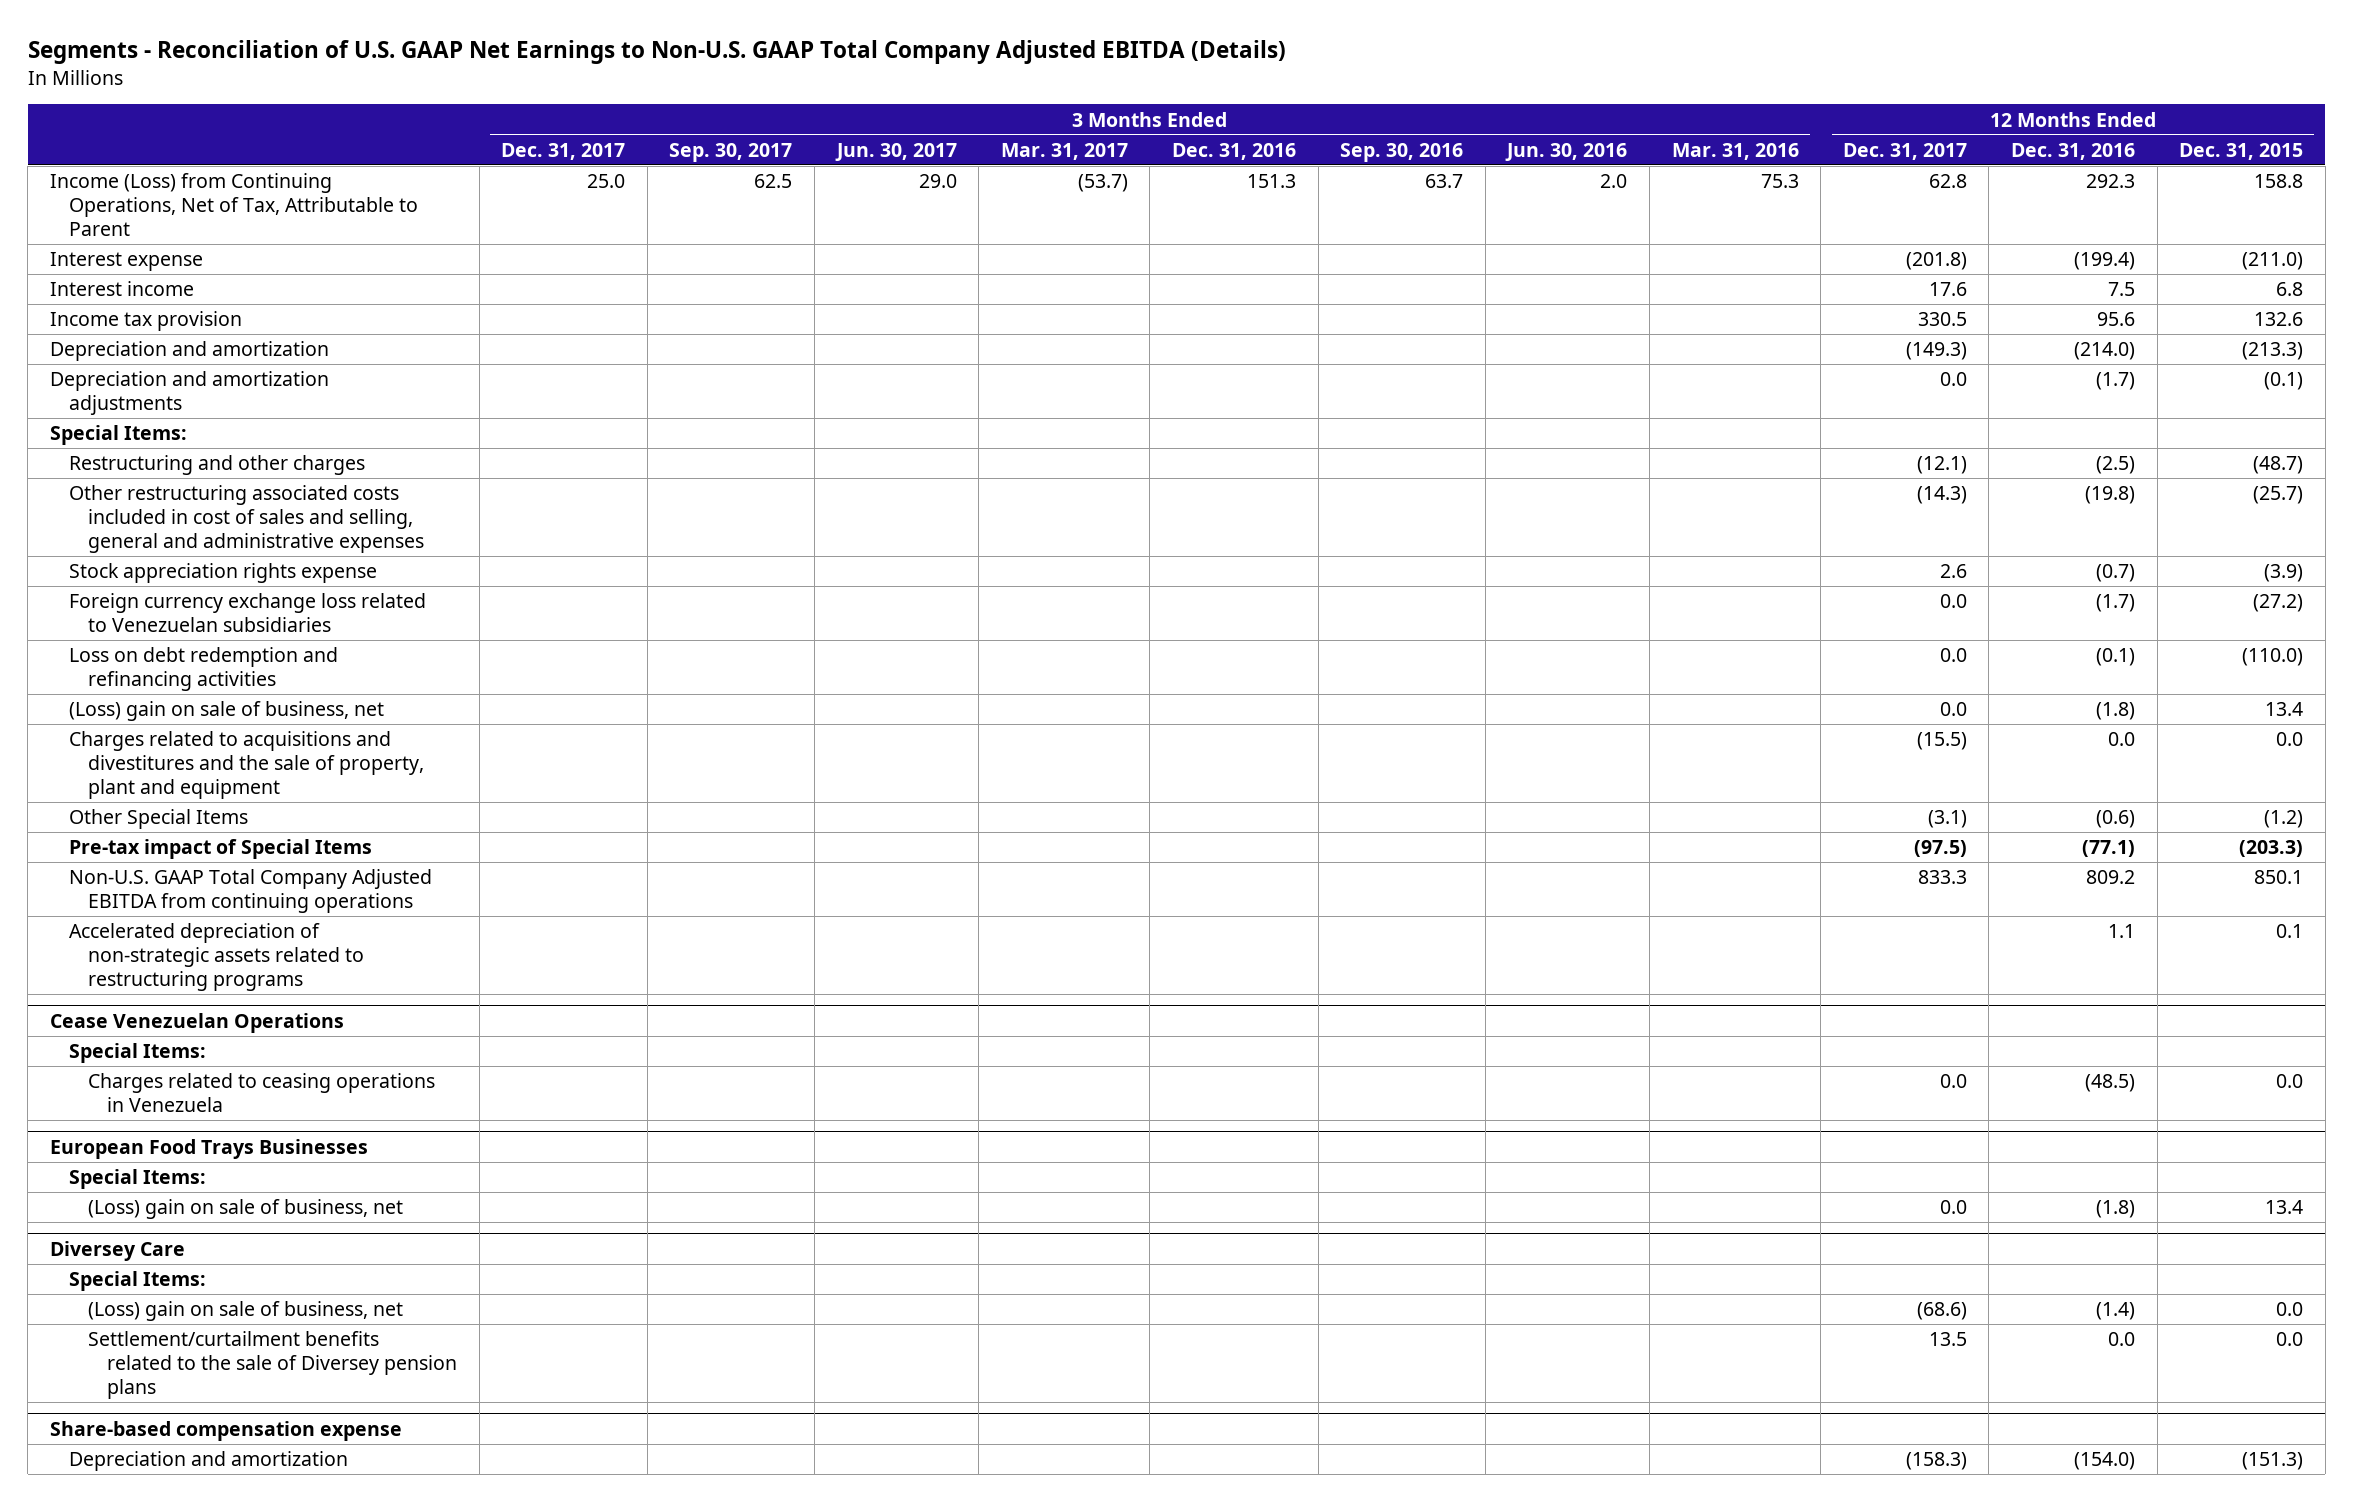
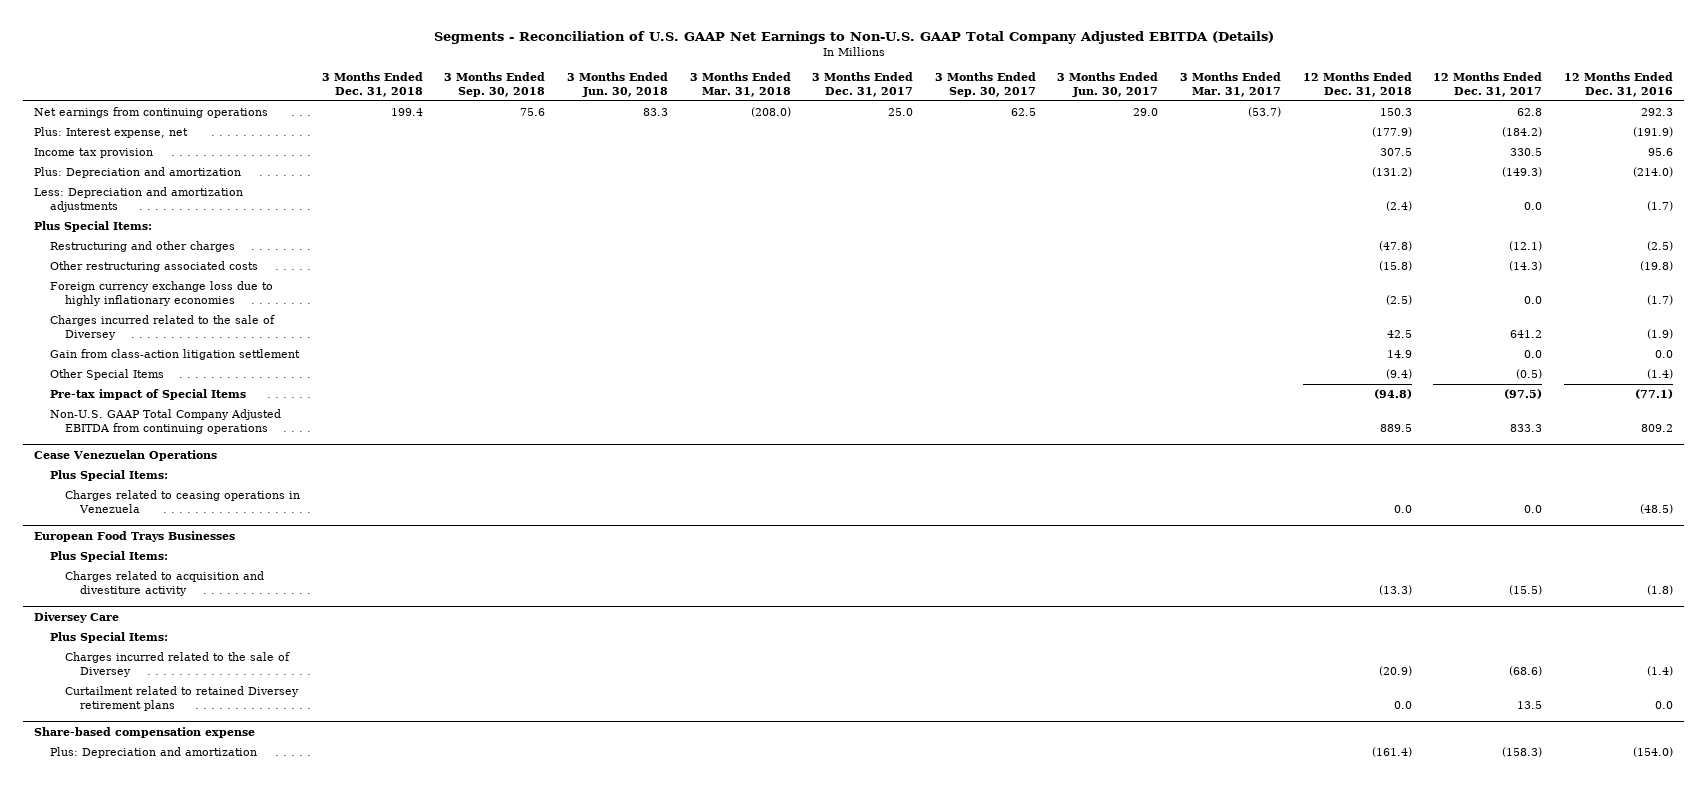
- | 3 Months Ended Dec. 31, 2017 | 3 Months Ended Sep. 30, 2017 | 3 Months Ended Jun. 30, 2017 | 3 Months Ended Mar. 31, 2017 | 3 Months Ended Dec. 31, 2016 | 3 Months Ended Sep. 30, 2016 | 3 Months Ended Jun. 30, 2016 | 3 Months Ended Mar. 31, 2016 | 12 Months Ended Dec. 31, 2017 | 12 Months Ended Dec. 31, 2016 | 12 Months Ended Dec. 31, 2015
+ | 3 Months Ended Dec. 31, 2018 | 3 Months Ended Sep. 30, 2018 | 3 Months Ended Jun. 30, 2018 | 3 Months Ended Mar. 31, 2018 | 3 Months Ended Dec. 31, 2017 | 3 Months Ended Sep. 30, 2017 | 3 Months Ended Jun. 30, 2017 | 3 Months Ended Mar. 31, 2017 | 12 Months Ended Dec. 31, 2018 | 12 Months Ended Dec. 31, 2017 | 12 Months Ended Dec. 31, 2016
- Income (Loss) from Continuing Operations, Net of Tax, Attributable to Parent | 25.0 | 62.5 | 29.0 | (53.7) | 151.3 | 63.7 | 2.0 | 75.3 | 62.8 | 292.3 | 158.8
- Interest expense | | | | | | | | | (201.8) | (199.4) | (211.0)
- Interest income | | | | | | | | | 17.6 | 7.5 | 6.8
+ Net earnings from continuing operations | 199.4 | 75.6 | 83.3 | (208.0) | 25.0 | 62.5 | 29.0 | (53.7) | 150.3 | 62.8 | 292.3
+ Plus: Interest expense, net | | | | | | | | | (177.9) | (184.2) | (191.9)
- Depreciation and amortization | | | | | | | | | (149.3) | (214.0) | (213.3)
- Depreciation and amortization adjustments | | | | | | | | | 0.0 | (1.7) | (0.1)
- Special Items:
+ Plus: Depreciation and amortization | | | | | | | | | (131.2) | (149.3) | (214.0)
+ Less: Depreciation and amortization adjustments | | | | | | | | | (2.4) | 0.0 | (1.7)
+ Plus Special Items:
- Other restructuring associated costs included in cost of sales and selling, general and administrative expenses | | | | | | | | | (14.3) | (19.8) | (25.7)
- Stock appreciation rights expense | | | | | | | | | 2.6 | (0.7) | (3.9)
- Foreign currency exchange loss related to Venezuelan subsidiaries | | | | | | | | | 0.0 | (1.7) | (27.2)
- Loss on debt redemption and refinancing activities | | | | | | | | | 0.0 | (0.1) | (110.0)
- (Loss) gain on sale of business, net | | | | | | | | | 0.0 | (1.8) | 13.4
- Charges related to acquisitions and divestitures and the sale of property, plant and equipment | | | | | | | | | (15.5) | 0.0 | 0.0
- Other Special Items | | | | | | | | | (3.1) | (0.6) | (1.2)
+ Other restructuring associated costs | | | | | | | | | (15.8) | (14.3) | (19.8)
+ Foreign currency exchange loss due to highly inflationary economies | | | | | | | | | (2.5) | 0.0 | (1.7)
+ Charges incurred related to the sale of Diversey | | | | | | | | | 42.5 | 641.2 | (1.9)
+ Gain from class-action litigation settlement | | | | | | | | | 14.9 | 0.0 | 0.0
+ Other Special Items | | | | | | | | | (9.4) | (0.5) | (1.4)
- Accelerated depreciation of non-strategic assets related to restructuring programs | | | | | | | | | | 1.1 | 0.1
@ Cease Venezuelan Operations
- Special Items:
+ Plus Special Items:
@ European Food Trays Businesses
- Special Items:
- (Loss) gain on sale of business, net | | | | | | | | | 0.0 | (1.8) | 13.4
+ Plus Special Items:
+ Charges related to acquisition and divestiture activity | | | | | | | | | (13.3) | (15.5) | (1.8)
@ Diversey Care
- Special Items:
- (Loss) gain on sale of business, net | | | | | | | | | (68.6) | (1.4) | 0.0
- Settlement/curtailment benefits related to the sale of Diversey pension plans | | | | | | | | | 13.5 | 0.0 | 0.0
+ Plus Special Items:
+ Charges incurred related to the sale of Diversey | | | | | | | | | (20.9) | (68.6) | (1.4)
+ Curtailment related to retained Diversey retirement plans | | | | | | | | | 0.0 | 13.5 | 0.0
@ Share-based compensation expense
- Depreciation and amortization | | | | | | | | | (158.3) | (154.0) | (151.3)
+ Plus: Depreciation and amortization | | | | | | | | | (161.4) | (158.3) | (154.0)

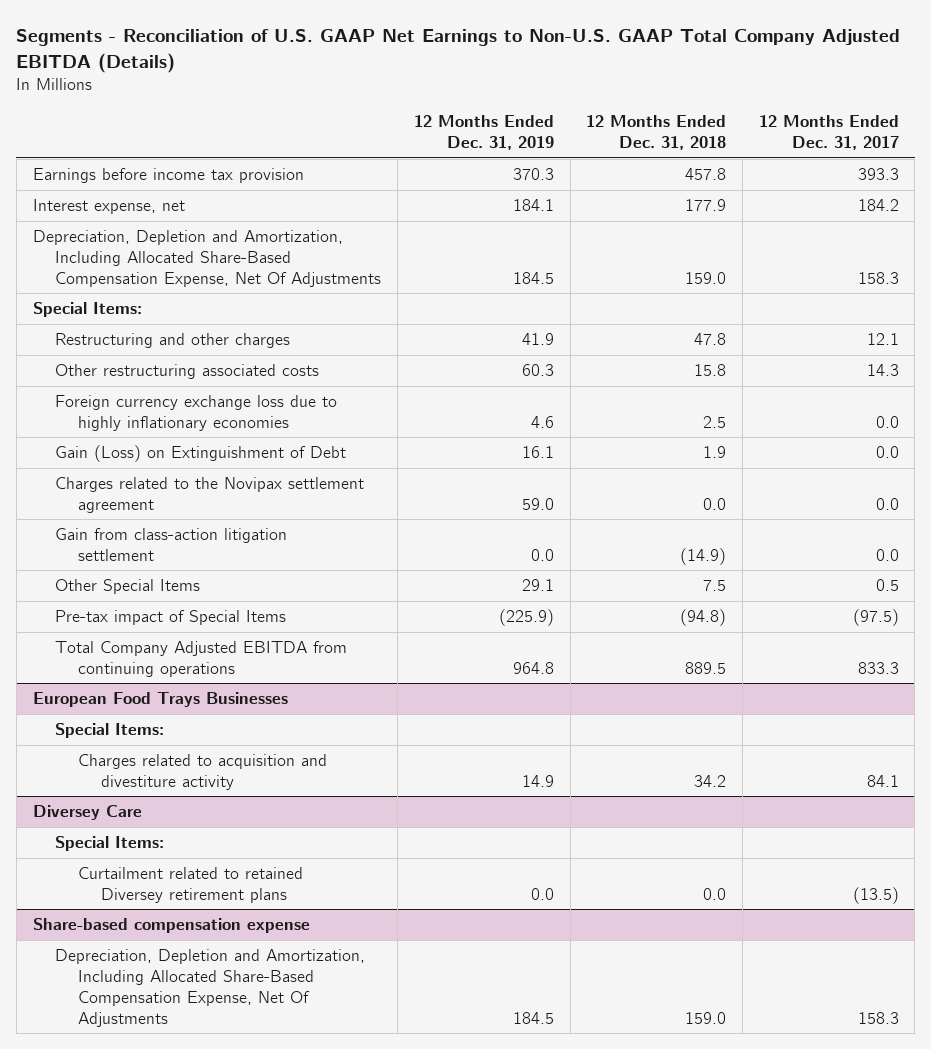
- | 3 Months Ended Dec. 31, 2018 | 3 Months Ended Sep. 30, 2018 | 3 Months Ended Jun. 30, 2018 | 3 Months Ended Mar. 31, 2018 | 3 Months Ended Dec. 31, 2017 | 3 Months Ended Sep. 30, 2017 | 3 Months Ended Jun. 30, 2017 | 3 Months Ended Mar. 31, 2017 | 12 Months Ended Dec. 31, 2018 | 12 Months Ended Dec. 31, 2017 | 12 Months Ended Dec. 31, 2016
+ | 12 Months Ended Dec. 31, 2019 | 12 Months Ended Dec. 31, 2018 | 12 Months Ended Dec. 31, 2017
- Net earnings from continuing operations | 199.4 | 75.6 | 83.3 | (208.0) | 25.0 | 62.5 | 29.0 | (53.7) | 150.3 | 62.8 | 292.3
- Plus: Interest expense, net | | | | | | | | | (177.9) | (184.2) | (191.9)
- Income tax provision | | | | | | | | | 307.5 | 330.5 | 95.6
- Plus: Depreciation and amortization | | | | | | | | | (131.2) | (149.3) | (214.0)
- Less: Depreciation and amortization adjustments | | | | | | | | | (2.4) | 0.0 | (1.7)
- Plus Special Items:
- Restructuring and other charges | | | | | | | | | (47.8) | (12.1) | (2.5)
- Other restructuring associated costs | | | | | | | | | (15.8) | (14.3) | (19.8)
- Foreign currency exchange loss due to highly inflationary economies | | | | | | | | | (2.5) | 0.0 | (1.7)
- Charges incurred related to the sale of Diversey | | | | | | | | | 42.5 | 641.2 | (1.9)
- Gain from class-action litigation settlement | | | | | | | | | 14.9 | 0.0 | 0.0
- Other Special Items | | | | | | | | | (9.4) | (0.5) | (1.4)
+ Earnings before income tax provision | 370.3 | 457.8 | 393.3
+ Interest expense, net | 184.1 | 177.9 | 184.2
+ Depreciation, Depletion and Amortization, Including Allocated Share-Based Compensation Expense, Net Of Adjustments | 184.5 | 159.0 | 158.3
+ Special Items:
+ Restructuring and other charges | 41.9 | 47.8 | 12.1
+ Other restructuring associated costs | 60.3 | 15.8 | 14.3
+ Foreign currency exchange loss due to highly inflationary economies | 4.6 | 2.5 | 0.0
+ Gain (Loss) on Extinguishment of Debt | 16.1 | 1.9 | 0.0
+ Charges related to the Novipax settlement agreement | 59.0 | 0.0 | 0.0
+ Gain from class-action litigation settlement | 0.0 | (14.9) | 0.0
+ Other Special Items | 29.1 | 7.5 | 0.5
- Non-U.S. GAAP Total Company Adjusted EBITDA from continuing operations | | | | | | | | | 889.5 | 833.3 | 809.2
- Cease Venezuelan Operations
- Plus Special Items:
- Charges related to ceasing operations in Venezuela | | | | | | | | | 0.0 | 0.0 | (48.5)
+ Total Company Adjusted EBITDA from continuing operations | 964.8 | 889.5 | 833.3
@ European Food Trays Businesses
- Plus Special Items:
- Charges related to acquisition and divestiture activity | | | | | | | | | (13.3) | (15.5) | (1.8)
+ Special Items:
+ Charges related to acquisition and divestiture activity | 14.9 | 34.2 | 84.1
@ Diversey Care
- Plus Special Items:
- Charges incurred related to the sale of Diversey | | | | | | | | | (20.9) | (68.6) | (1.4)
- Curtailment related to retained Diversey retirement plans | | | | | | | | | 0.0 | 13.5 | 0.0
+ Special Items:
+ Curtailment related to retained Diversey retirement plans | 0.0 | 0.0 | (13.5)
@ Share-based compensation expense
- Plus: Depreciation and amortization | | | | | | | | | (161.4) | (158.3) | (154.0)
+ Depreciation, Depletion and Amortization, Including Allocated Share-Based Compensation Expense, Net Of Adjustments | 184.5 | 159.0 | 158.3

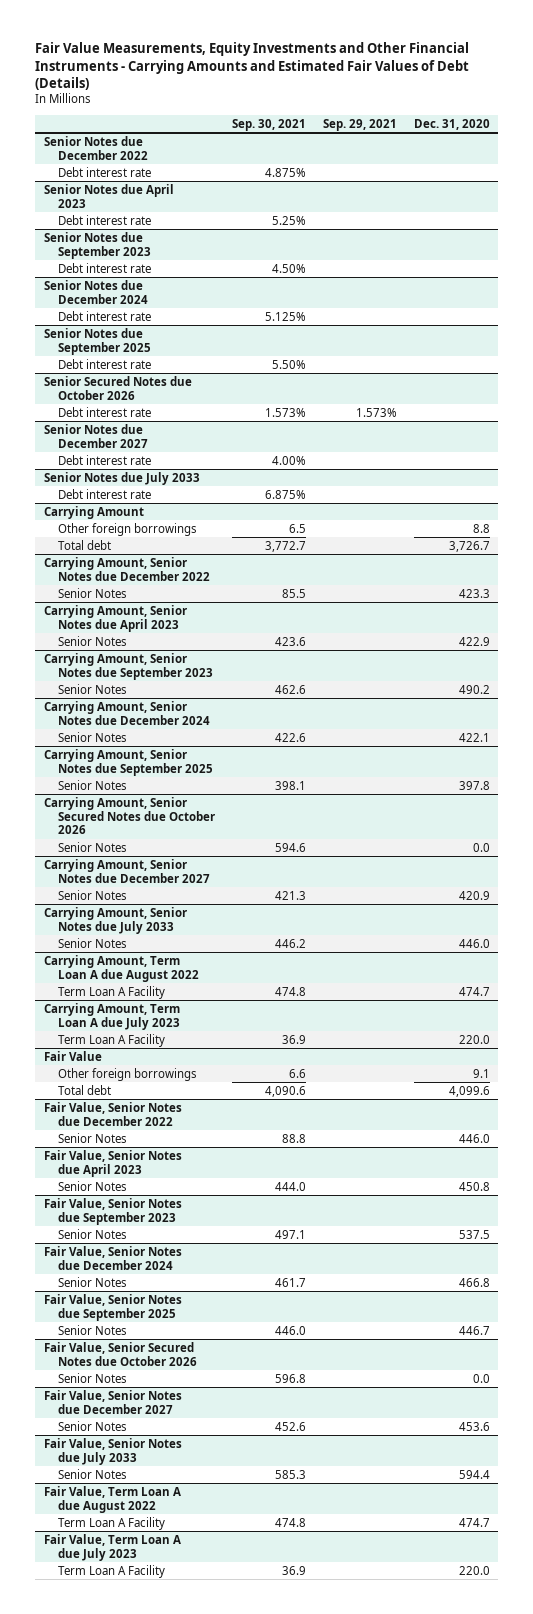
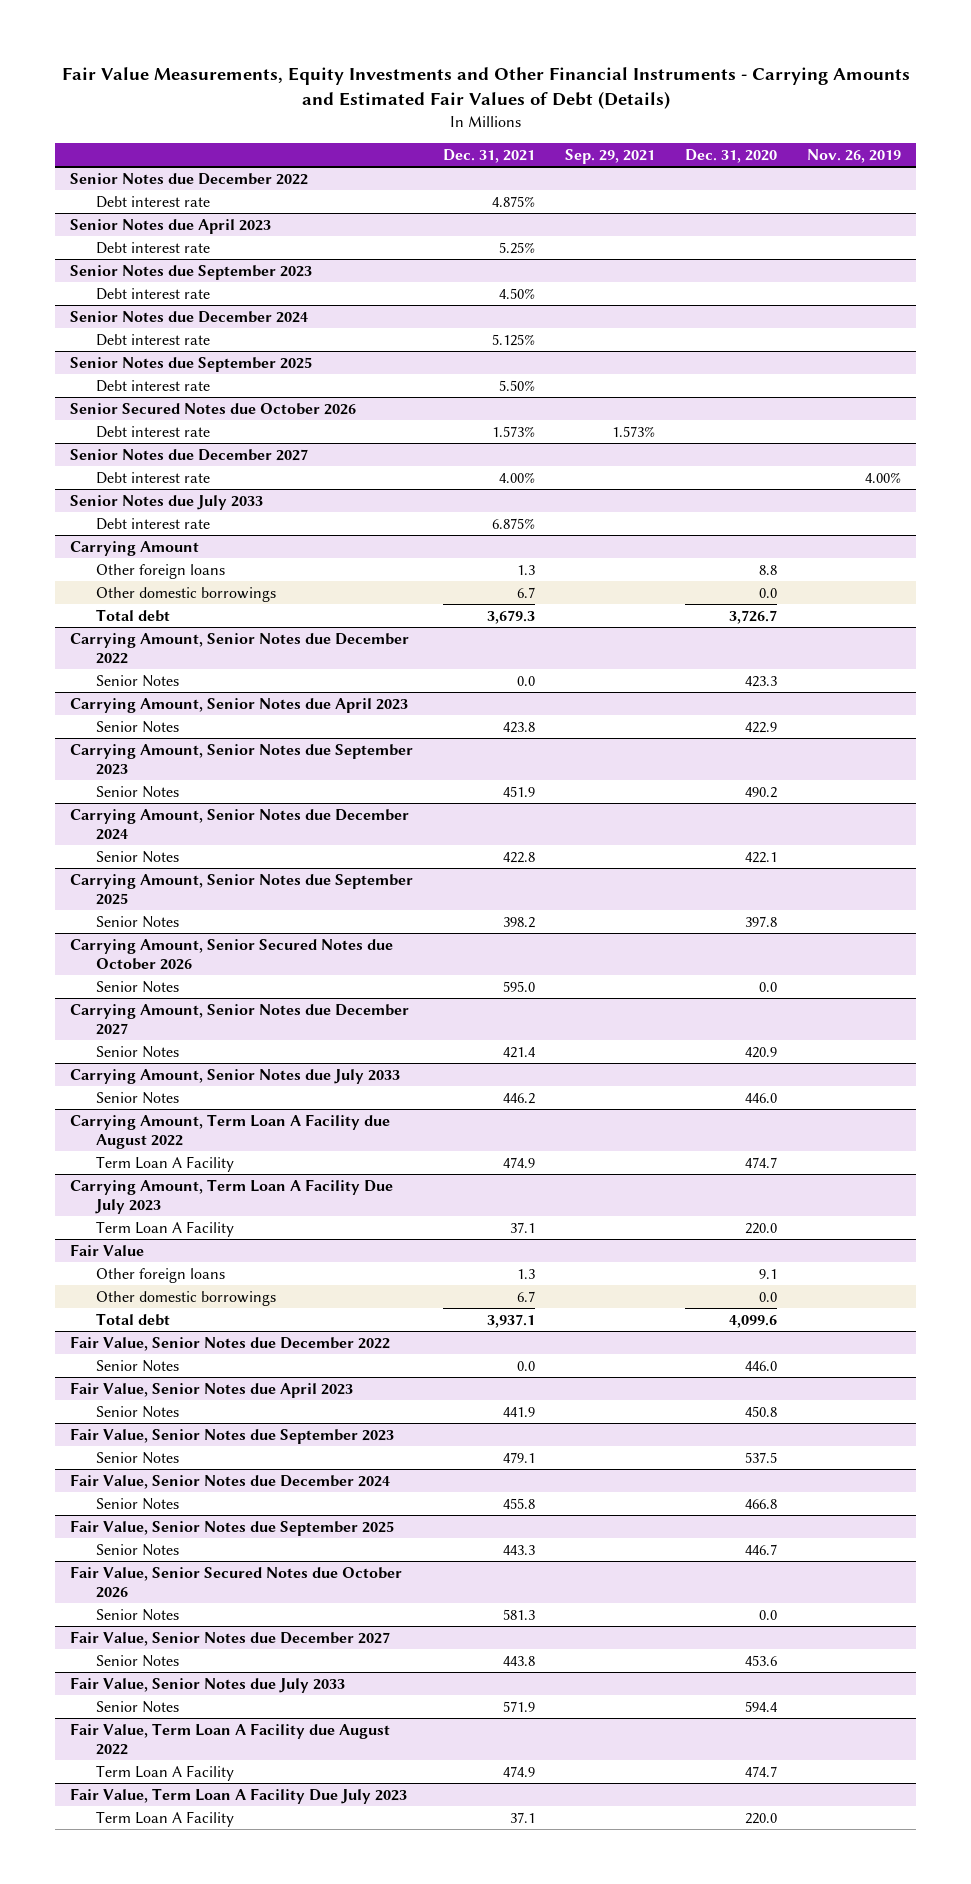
- | Sep. 30, 2021 | Sep. 29, 2021 | Dec. 31, 2020
+ | Dec. 31, 2021 | Sep. 29, 2021 | Dec. 31, 2020 | Nov. 26, 2019
@ Carrying Amount
- Other foreign borrowings | 6.5 | | 8.8
+ Other foreign loans | 1.3 | | 8.8 |
+ Other domestic borrowings | 6.7 | | 0.0 |
- Carrying Amount, Term Loan A due August 2022
+ Carrying Amount, Term Loan A Facility due August 2022
- Carrying Amount, Term Loan A due July 2023
+ Carrying Amount, Term Loan A Facility Due July 2023
@ Fair Value
- Other foreign borrowings | 6.6 | | 9.1
+ Other foreign loans | 1.3 | | 9.1 |
+ Other domestic borrowings | 6.7 | | 0.0 |
- Fair Value, Term Loan A due August 2022
+ Fair Value, Term Loan A Facility due August 2022
- Fair Value, Term Loan A due July 2023
+ Fair Value, Term Loan A Facility Due July 2023

